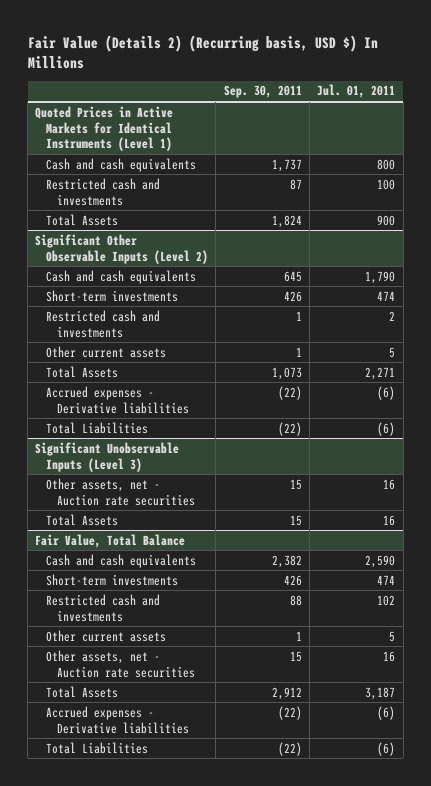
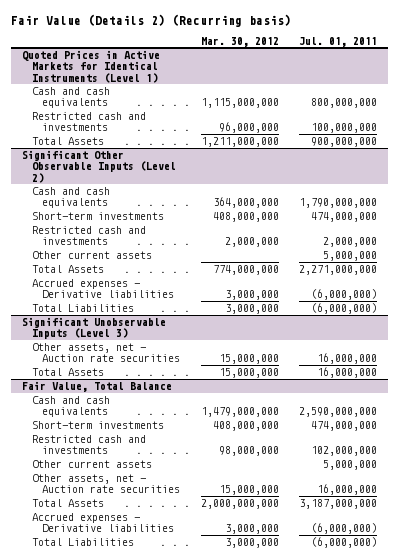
- Fair Value (Details 2) (Recurring basis, USD $) In Millions
+ Fair Value (Details 2) (Recurring basis)
- | Sep. 30, 2011 | Jul. 01, 2011
+ | Mar. 30, 2012 | Jul. 01, 2011
@ Quoted Prices in Active Markets for Identical Instruments (Level 1)
- Cash and cash equivalents | 1,737 | 800
- Restricted cash and investments | 87 | 100
- Total Assets | 1,824 | 900
+ Cash and cash equivalents | 1,115,000,000 | 800,000,000
+ Restricted cash and investments | 96,000,000 | 100,000,000
+ Total Assets | 1,211,000,000 | 900,000,000
@ Significant Other Observable Inputs (Level 2)
- Cash and cash equivalents | 645 | 1,790
- Short-term investments | 426 | 474
- Restricted cash and investments | 1 | 2
- Other current assets | 1 | 5
- Total Assets | 1,073 | 2,271
- Accrued expenses - Derivative liabilities | (22) | (6)
- Total Liabilities | (22) | (6)
+ Cash and cash equivalents | 364,000,000 | 1,790,000,000
+ Short-term investments | 408,000,000 | 474,000,000
+ Restricted cash and investments | 2,000,000 | 2,000,000
+ Other current assets | | 5,000,000
+ Total Assets | 774,000,000 | 2,271,000,000
+ Accrued expenses - Derivative liabilities | 3,000,000 | (6,000,000)
+ Total Liabilities | 3,000,000 | (6,000,000)
@ Significant Unobservable Inputs (Level 3)
- Other assets, net - Auction rate securities | 15 | 16
- Total Assets | 15 | 16
+ Other assets, net - Auction rate securities | 15,000,000 | 16,000,000
+ Total Assets | 15,000,000 | 16,000,000
@ Fair Value, Total Balance
- Cash and cash equivalents | 2,382 | 2,590
- Short-term investments | 426 | 474
- Restricted cash and investments | 88 | 102
- Other current assets | 1 | 5
- Other assets, net - Auction rate securities | 15 | 16
- Total Assets | 2,912 | 3,187
- Accrued expenses - Derivative liabilities | (22) | (6)
- Total Liabilities | (22) | (6)
+ Cash and cash equivalents | 1,479,000,000 | 2,590,000,000
+ Short-term investments | 408,000,000 | 474,000,000
+ Restricted cash and investments | 98,000,000 | 102,000,000
+ Other current assets | | 5,000,000
+ Other assets, net - Auction rate securities | 15,000,000 | 16,000,000
+ Total Assets | 2,000,000,000 | 3,187,000,000
+ Accrued expenses - Derivative liabilities | 3,000,000 | (6,000,000)
+ Total Liabilities | 3,000,000 | (6,000,000)

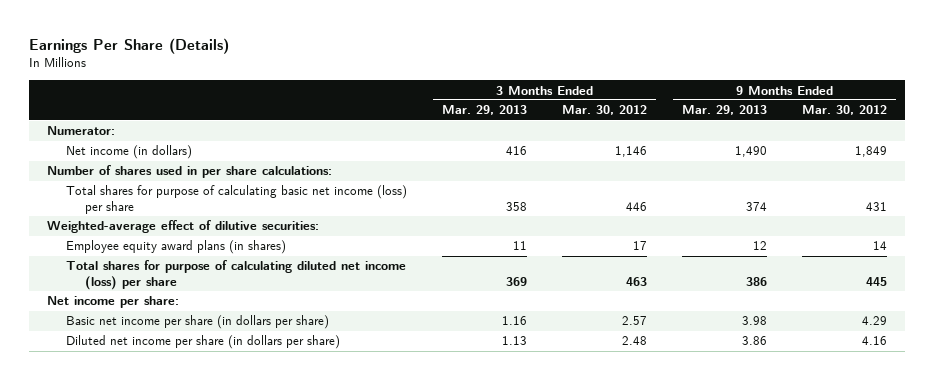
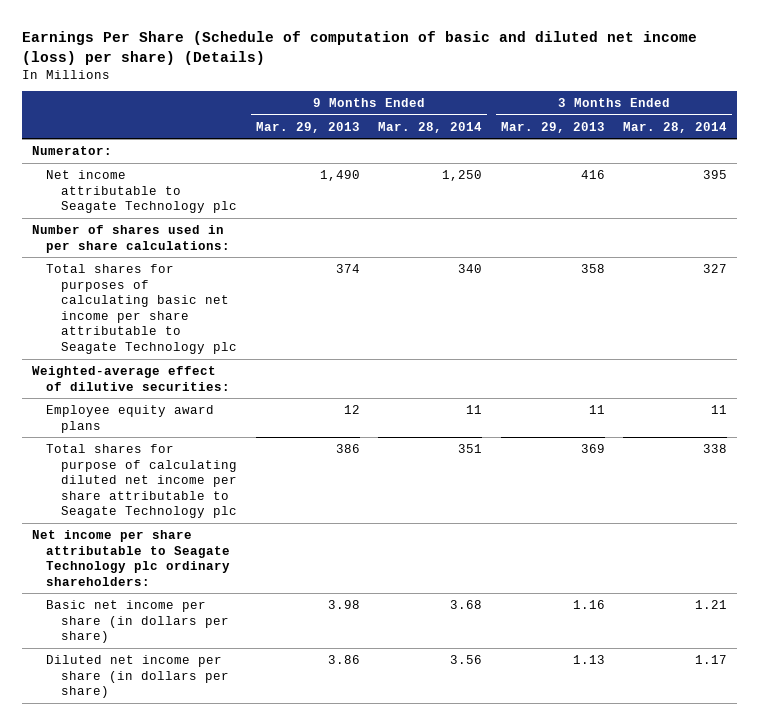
- Earnings Per Share (Details)
+ Earnings Per Share (Schedule of computation of basic and diluted net income (loss) per share) (Details)
- | 3 Months Ended Mar. 29, 2013 | 3 Months Ended Mar. 30, 2012 | 9 Months Ended Mar. 29, 2013 | 9 Months Ended Mar. 30, 2012
+ | 9 Months Ended Mar. 29, 2013 | 9 Months Ended Mar. 28, 2014 | 3 Months Ended Mar. 29, 2013 | 3 Months Ended Mar. 28, 2014
- Net income (in dollars) | 416 | 1,146 | 1,490 | 1,849
+ Net income attributable to Seagate Technology plc | 1,490 | 1,250 | 416 | 395
- Total shares for purpose of calculating basic net income (loss) per share | 358 | 446 | 374 | 431
+ Total shares for purposes of calculating basic net income per share attributable to Seagate Technology plc | 374 | 340 | 358 | 327
- Employee equity award plans (in shares) | 11 | 17 | 12 | 14
- Total shares for purpose of calculating diluted net income (loss) per share | 369 | 463 | 386 | 445
- Net income per share:
+ Employee equity award plans | 12 | 11 | 11 | 11
+ Total shares for purpose of calculating diluted net income per share attributable to Seagate Technology plc | 386 | 351 | 369 | 338
+ Net income per share attributable to Seagate Technology plc ordinary shareholders:

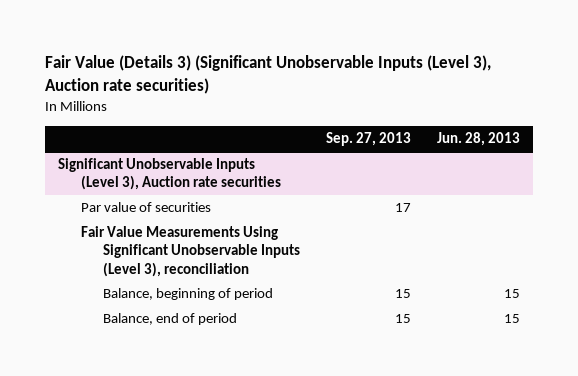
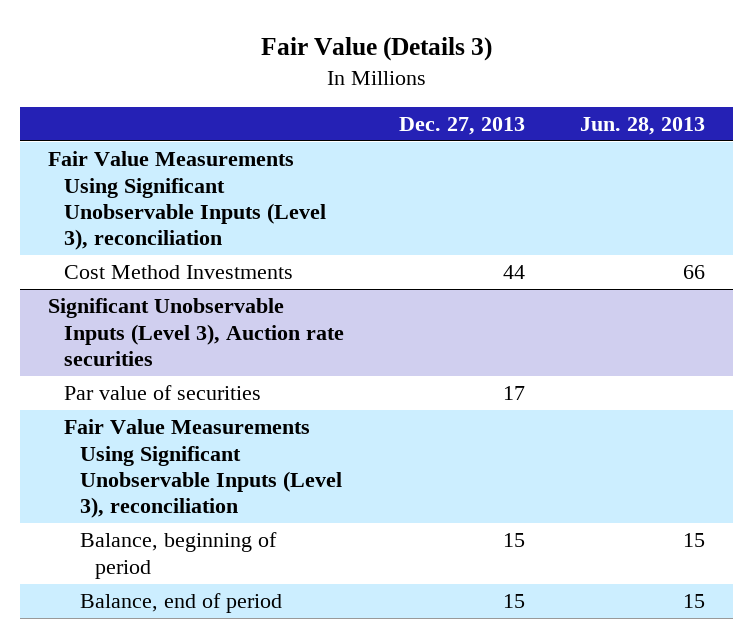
- Fair Value (Details 3) (Significant Unobservable Inputs (Level 3), Auction rate securities)
+ Fair Value (Details 3)
- | Sep. 27, 2013 | Jun. 28, 2013
+ | Dec. 27, 2013 | Jun. 28, 2013
+ Fair Value Measurements Using Significant Unobservable Inputs (Level 3), reconciliation
+ Cost Method Investments | 44 | 66

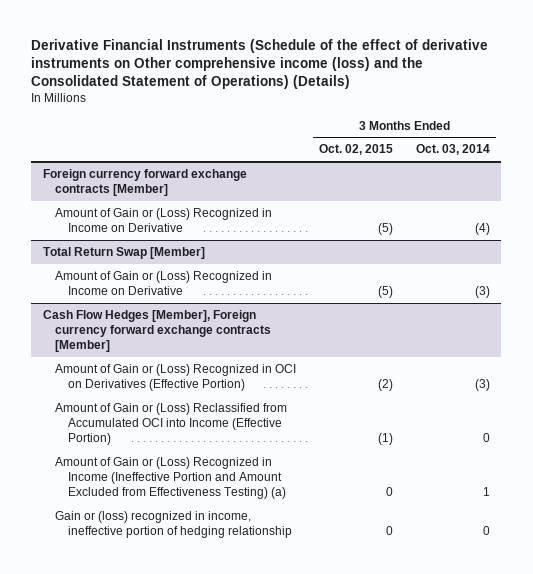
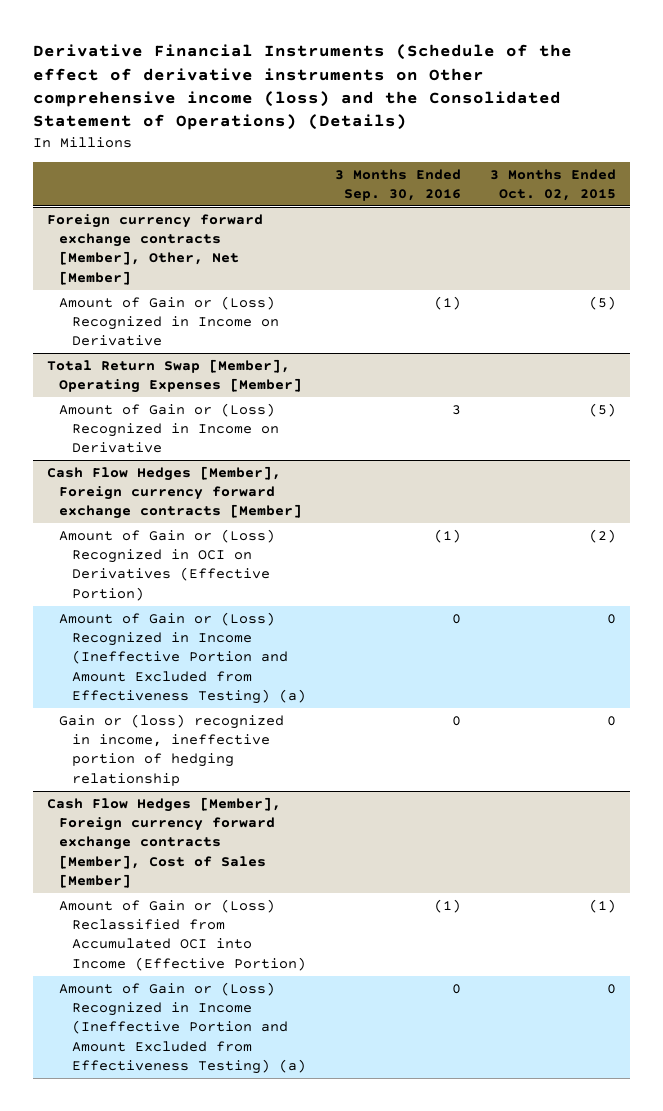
- | 3 Months Ended Oct. 02, 2015 | 3 Months Ended Oct. 03, 2014
+ | 3 Months Ended Sep. 30, 2016 | 3 Months Ended Oct. 02, 2015
- Foreign currency forward exchange contracts [Member]
+ Foreign currency forward exchange contracts [Member], Other, Net [Member]
- Total Return Swap [Member]
+ Total Return Swap [Member], Operating Expenses [Member]
@ Cash Flow Hedges [Member], Foreign currency forward exchange contracts [Member]
- Amount of Gain or (Loss) Reclassified from Accumulated OCI into Income (Effective Portion) | (1) | 0
+ Cash Flow Hedges [Member], Foreign currency forward exchange contracts [Member], Cost of Sales [Member]
+ Amount of Gain or (Loss) Reclassified from Accumulated OCI into Income (Effective Portion) | (1) | (1)
+ Amount of Gain or (Loss) Recognized in Income (Ineffective Portion and Amount Excluded from Effectiveness Testing) (a) | 0 | 0

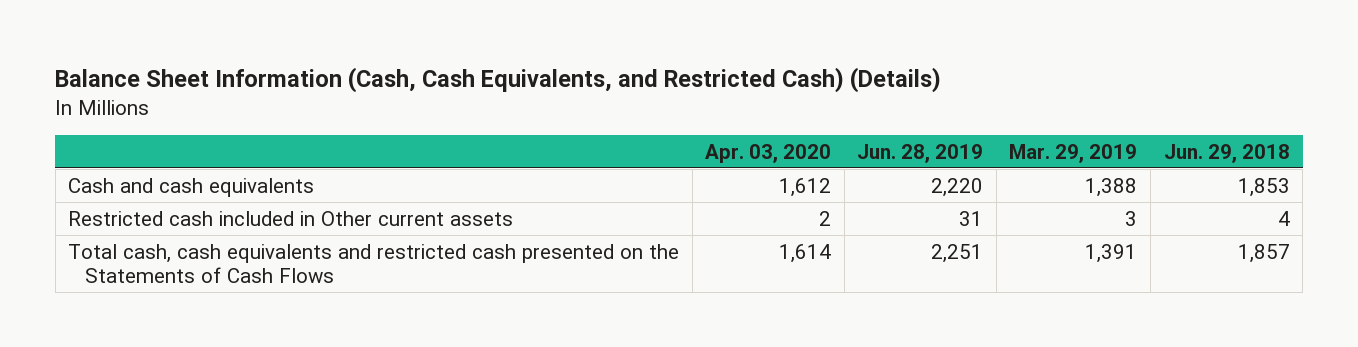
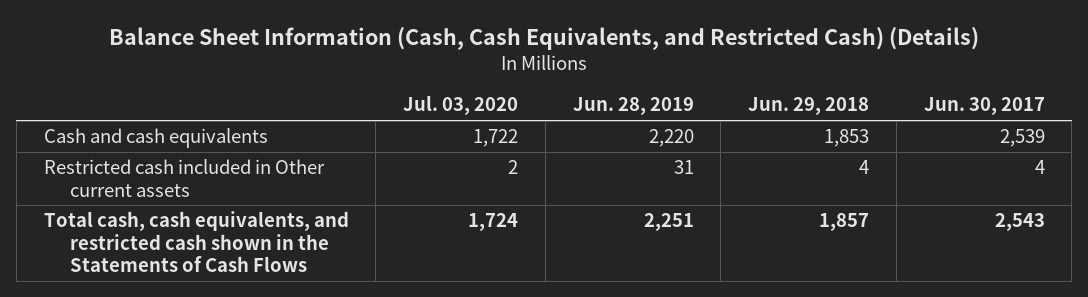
- | Apr. 03, 2020 | Jun. 28, 2019 | Mar. 29, 2019 | Jun. 29, 2018
+ | Jul. 03, 2020 | Jun. 28, 2019 | Jun. 29, 2018 | Jun. 30, 2017
- Total cash, cash equivalents and restricted cash presented on the Statements of Cash Flows | 1,614 | 2,251 | 1,391 | 1,857
+ Total cash, cash equivalents, and restricted cash shown in the Statements of Cash Flows | 1,724 | 2,251 | 1,857 | 2,543

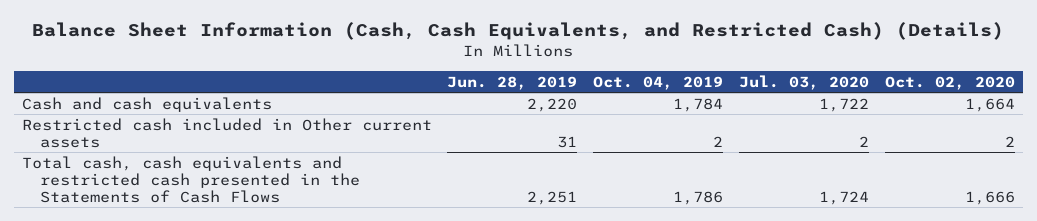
- | Jul. 03, 2020 | Jun. 28, 2019 | Jun. 29, 2018 | Jun. 30, 2017
+ | Jun. 28, 2019 | Oct. 04, 2019 | Jul. 03, 2020 | Oct. 02, 2020
- Total cash, cash equivalents, and restricted cash shown in the Statements of Cash Flows | 1,724 | 2,251 | 1,857 | 2,543
+ Total cash, cash equivalents and restricted cash presented in the Statements of Cash Flows | 2,251 | 1,786 | 1,724 | 1,666

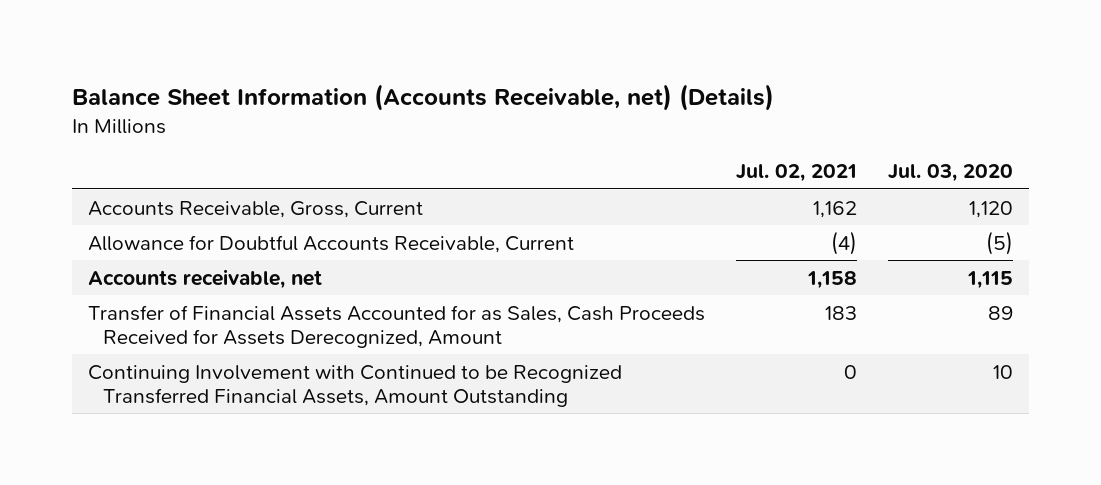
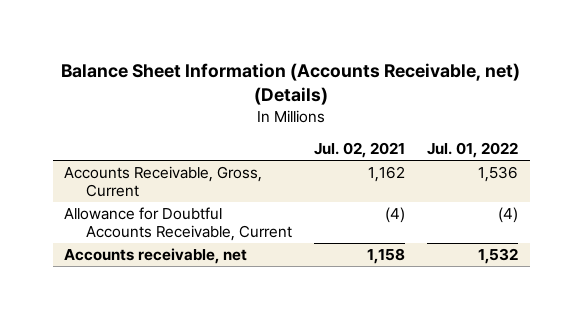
- | Jul. 02, 2021 | Jul. 03, 2020
+ | Jul. 02, 2021 | Jul. 01, 2022
- Transfer of Financial Assets Accounted for as Sales, Cash Proceeds Received for Assets Derecognized, Amount | 183 | 89
- Continuing Involvement with Continued to be Recognized Transferred Financial Assets, Amount Outstanding | 0 | 10

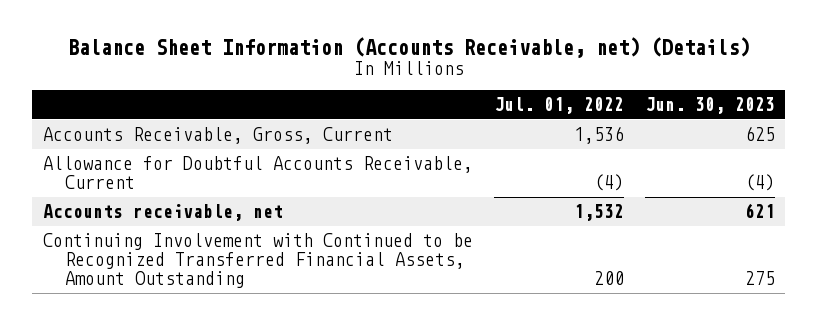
- | Jul. 02, 2021 | Jul. 01, 2022
+ | Jul. 01, 2022 | Jun. 30, 2023
+ Continuing Involvement with Continued to be Recognized Transferred Financial Assets, Amount Outstanding | 200 | 275

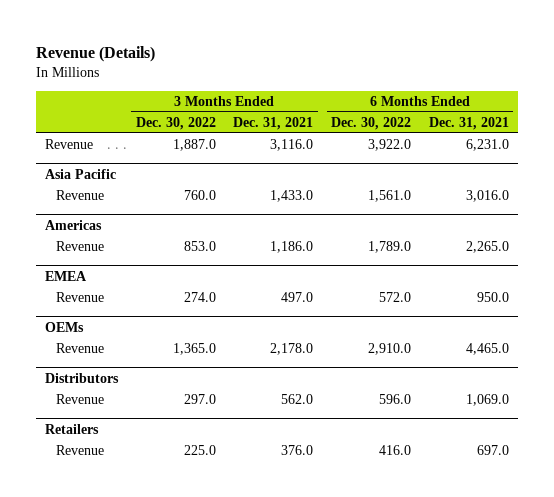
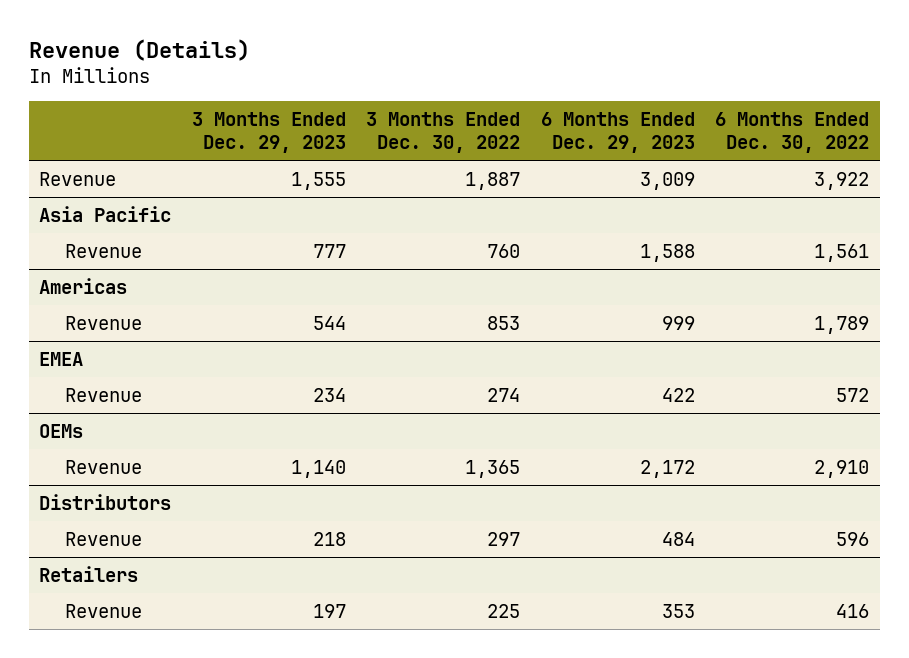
- | 3 Months Ended Dec. 30, 2022 | 3 Months Ended Dec. 31, 2021 | 6 Months Ended Dec. 30, 2022 | 6 Months Ended Dec. 31, 2021
+ | 3 Months Ended Dec. 29, 2023 | 3 Months Ended Dec. 30, 2022 | 6 Months Ended Dec. 29, 2023 | 6 Months Ended Dec. 30, 2022
- Revenue | 1,887.0 | 3,116.0 | 3,922.0 | 6,231.0
+ Revenue | 1,555 | 1,887 | 3,009 | 3,922
@ Asia Pacific
- Revenue | 760.0 | 1,433.0 | 1,561.0 | 3,016.0
+ Revenue | 777 | 760 | 1,588 | 1,561
@ Americas
- Revenue | 853.0 | 1,186.0 | 1,789.0 | 2,265.0
+ Revenue | 544 | 853 | 999 | 1,789
@ EMEA
- Revenue | 274.0 | 497.0 | 572.0 | 950.0
+ Revenue | 234 | 274 | 422 | 572
@ OEMs
- Revenue | 1,365.0 | 2,178.0 | 2,910.0 | 4,465.0
+ Revenue | 1,140 | 1,365 | 2,172 | 2,910
@ Distributors
- Revenue | 297.0 | 562.0 | 596.0 | 1,069.0
+ Revenue | 218 | 297 | 484 | 596
@ Retailers
- Revenue | 225.0 | 376.0 | 416.0 | 697.0
+ Revenue | 197 | 225 | 353 | 416

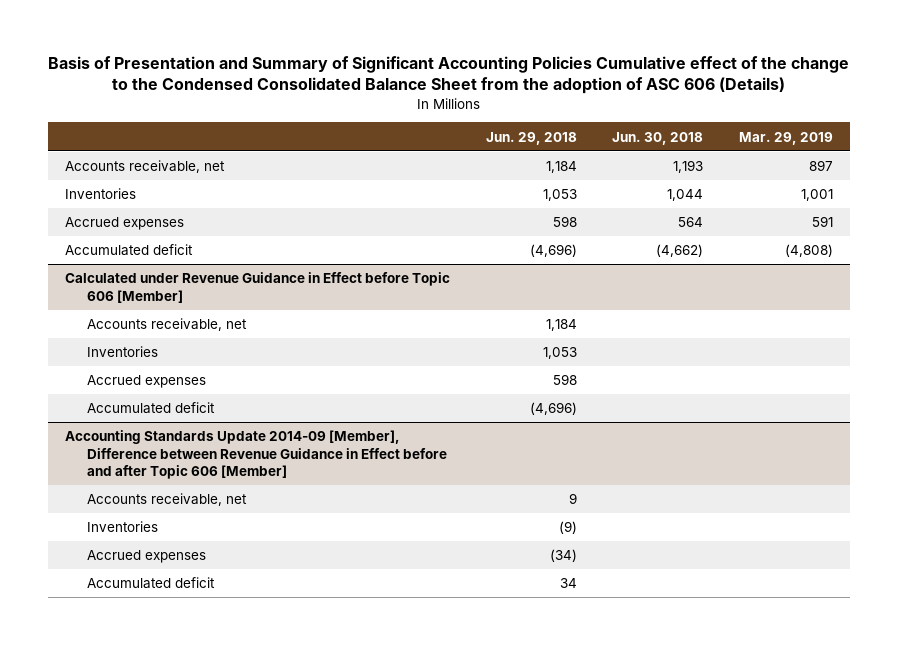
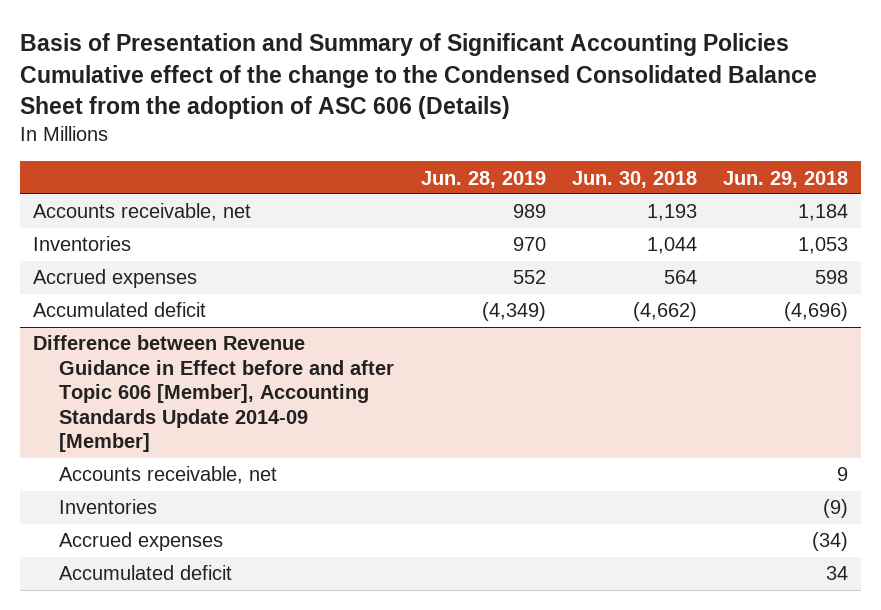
- | Jun. 29, 2018 | Jun. 30, 2018 | Mar. 29, 2019
+ | Jun. 28, 2019 | Jun. 30, 2018 | Jun. 29, 2018
- Calculated under Revenue Guidance in Effect before Topic 606 [Member]
- Accounts receivable, net | 1,184 | |
- Inventories | 1,053 | |
- Accrued expenses | 598 | |
- Accumulated deficit | (4,696) | |
- Accounting Standards Update 2014-09 [Member], Difference between Revenue Guidance in Effect before and after Topic 606 [Member]
+ Difference between Revenue Guidance in Effect before and after Topic 606 [Member], Accounting Standards Update 2014-09 [Member]

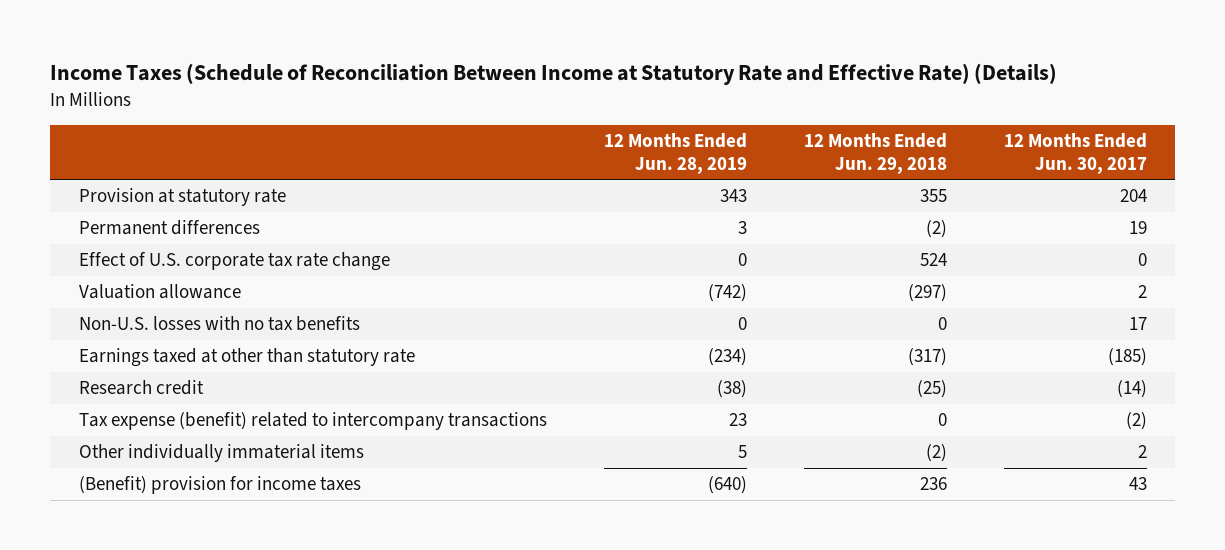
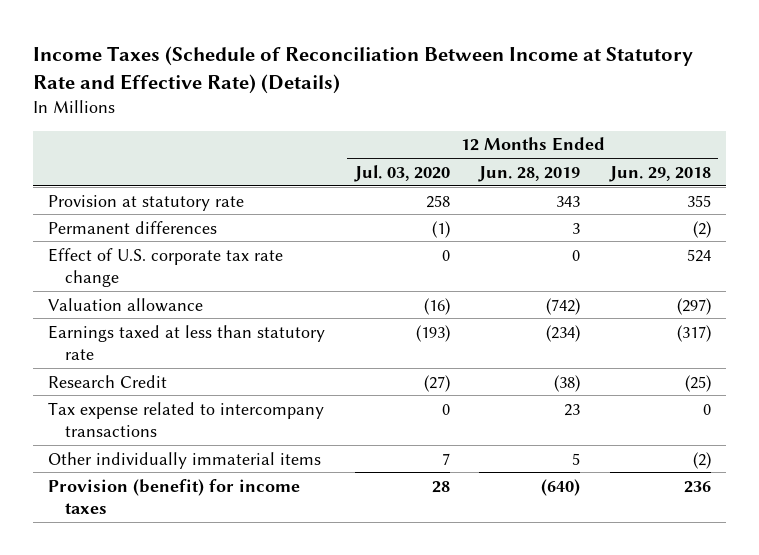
- | 12 Months Ended Jun. 28, 2019 | 12 Months Ended Jun. 29, 2018 | 12 Months Ended Jun. 30, 2017
+ | 12 Months Ended Jul. 03, 2020 | 12 Months Ended Jun. 28, 2019 | 12 Months Ended Jun. 29, 2018
- Non-U.S. losses with no tax benefits | 0 | 0 | 17
- Earnings taxed at other than statutory rate | (234) | (317) | (185)
- Research credit | (38) | (25) | (14)
- Tax expense (benefit) related to intercompany transactions | 23 | 0 | (2)
+ Earnings taxed at less than statutory rate | (193) | (234) | (317)
+ Research Credit | (27) | (38) | (25)
+ Tax expense related to intercompany transactions | 0 | 23 | 0
- (Benefit) provision for income taxes | (640) | 236 | 43
+ Provision (benefit) for income taxes | 28 | (640) | 236

